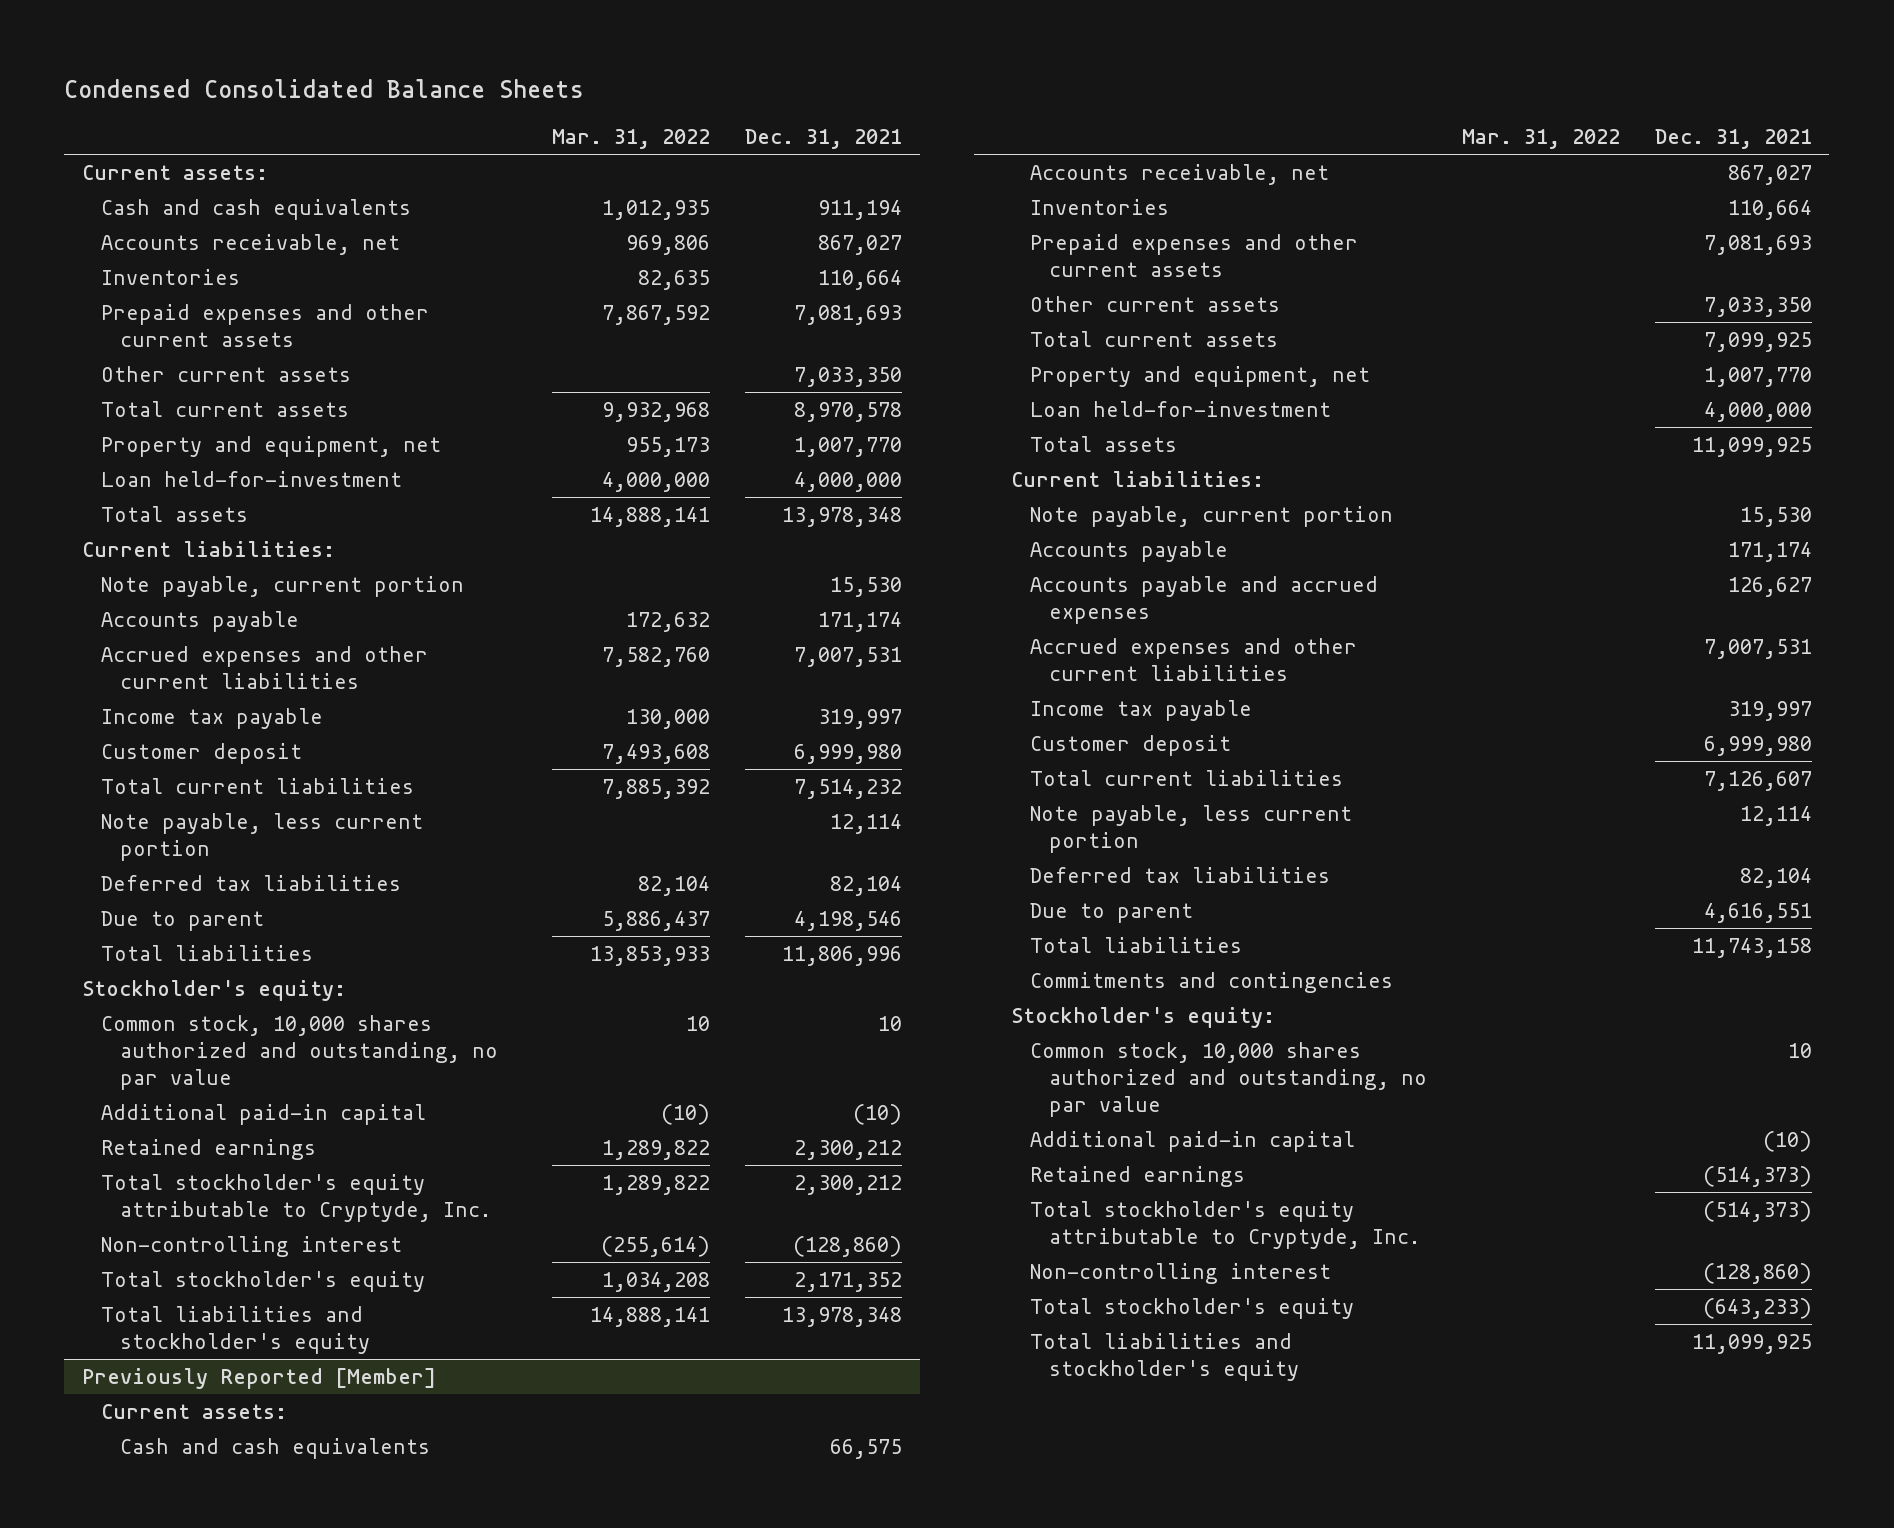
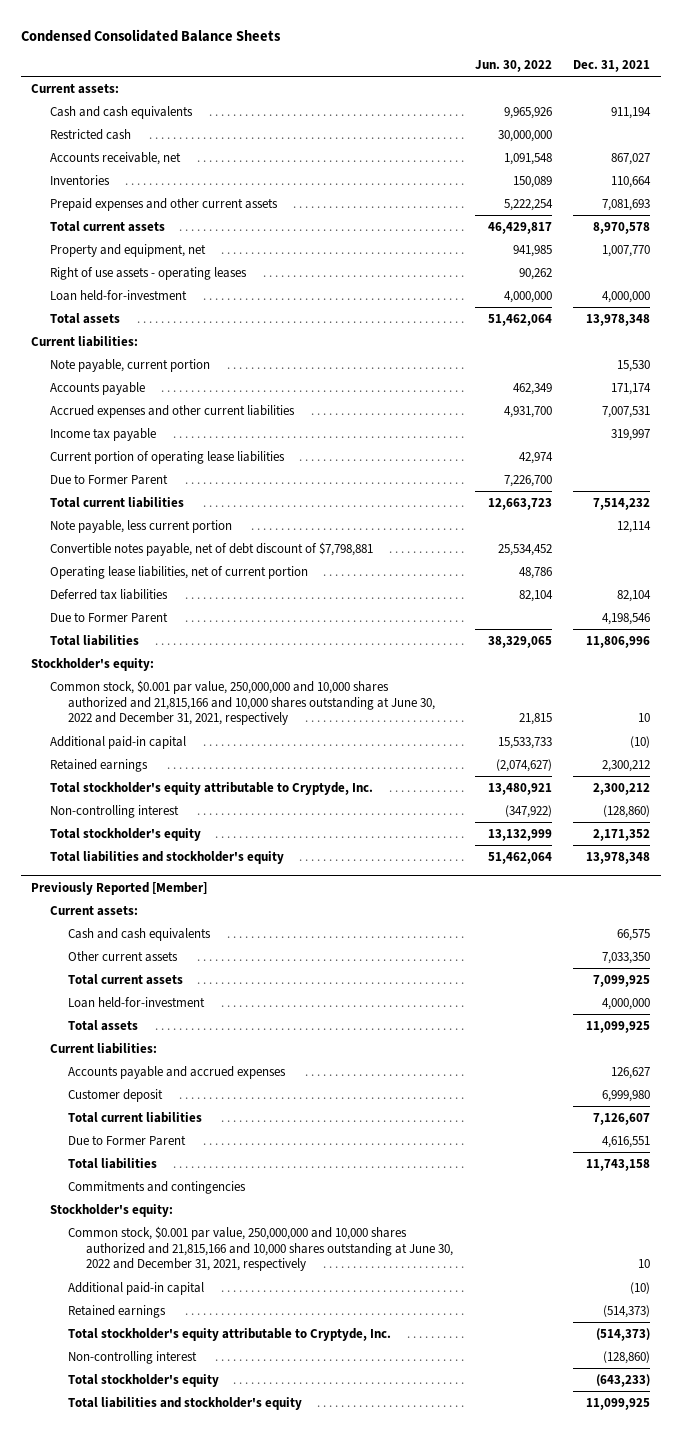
- | Mar. 31, 2022 | Dec. 31, 2021
+ | Jun. 30, 2022 | Dec. 31, 2021
+ Restricted cash | 30,000,000 |
- Other current assets | | 7,033,350
+ Right of use assets - operating leases | 90,262 |
- Customer deposit | 7,493,608 | 6,999,980
+ Current portion of operating lease liabilities | 42,974 |
+ Due to Former Parent | 7,226,700 |
+ Convertible notes payable, net of debt discount of $7,798,881 | 25,534,452 |
+ Operating lease liabilities, net of current portion | 48,786 |
- Due to parent | 5,886,437 | 4,198,546
+ Due to Former Parent | | 4,198,546
- Common stock, 10,000 shares authorized and outstanding, no par value | 10 | 10
+ Common stock, $0.001 par value, 250,000,000 and 10,000 shares authorized and 21,815,166 and 10,000 shares outstanding at June 30, 2022 and December 31, 2021, respectively | 21,815 | 10
@ Previously Reported [Member]
- Accounts receivable, net | | 867,027
- Inventories | | 110,664
- Prepaid expenses and other current assets | | 7,081,693
- Property and equipment, net | | 1,007,770
- Note payable, current portion | | 15,530
- Accounts payable | | 171,174
- Accrued expenses and other current liabilities | | 7,007,531
- Income tax payable | | 319,997
- Note payable, less current portion | | 12,114
- Deferred tax liabilities | | 82,104
- Due to parent | | 4,616,551
+ Due to Former Parent | | 4,616,551
- Common stock, 10,000 shares authorized and outstanding, no par value | | 10
+ Common stock, $0.001 par value, 250,000,000 and 10,000 shares authorized and 21,815,166 and 10,000 shares outstanding at June 30, 2022 and December 31, 2021, respectively | | 10

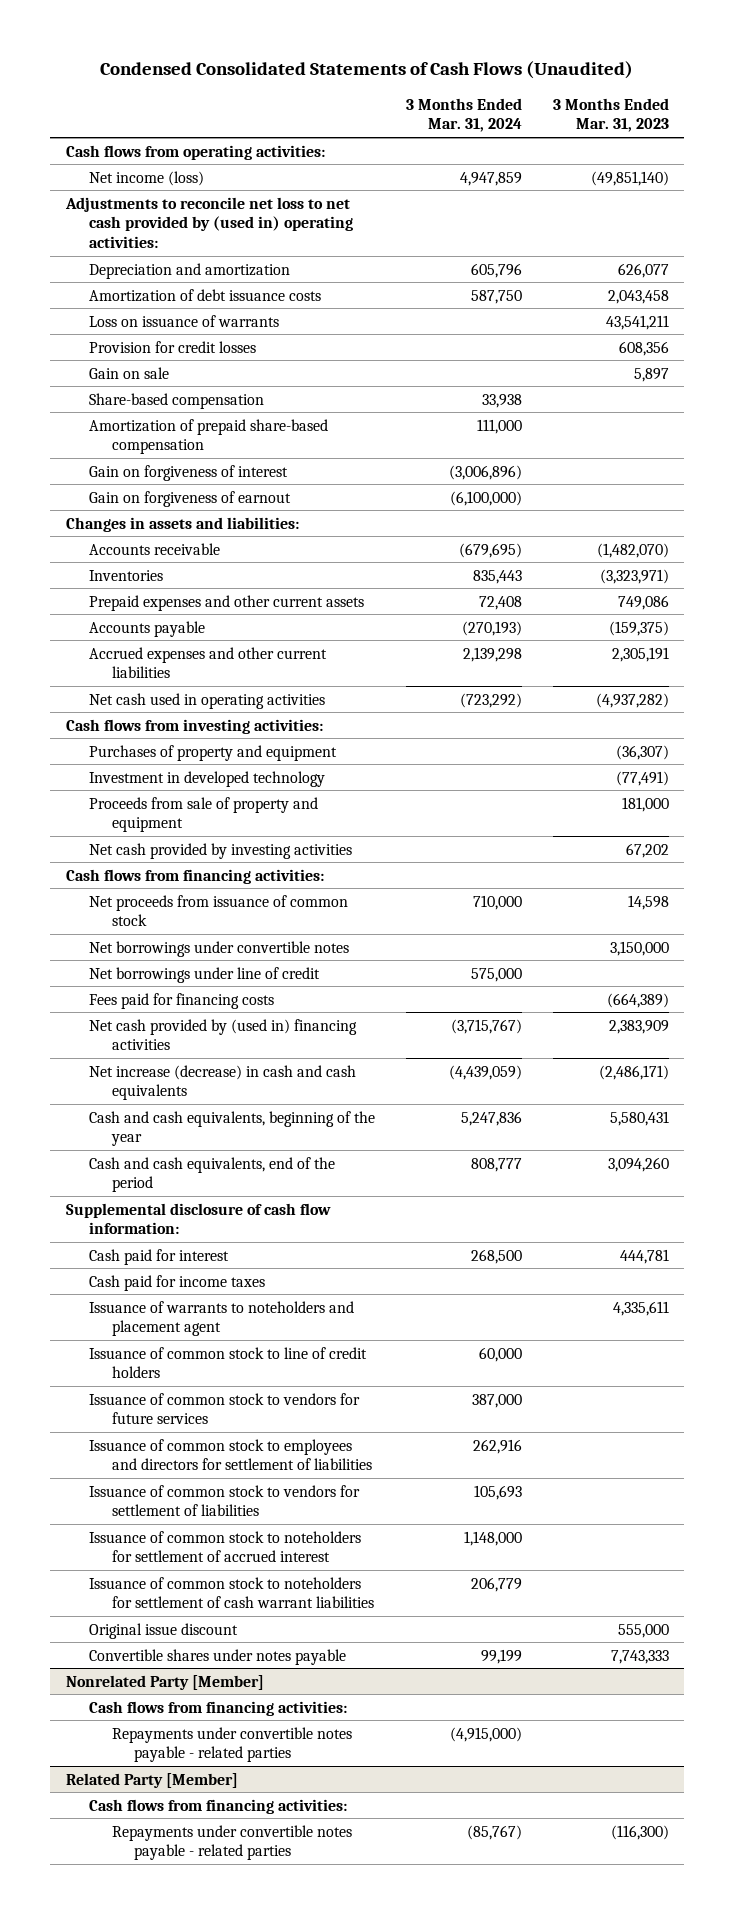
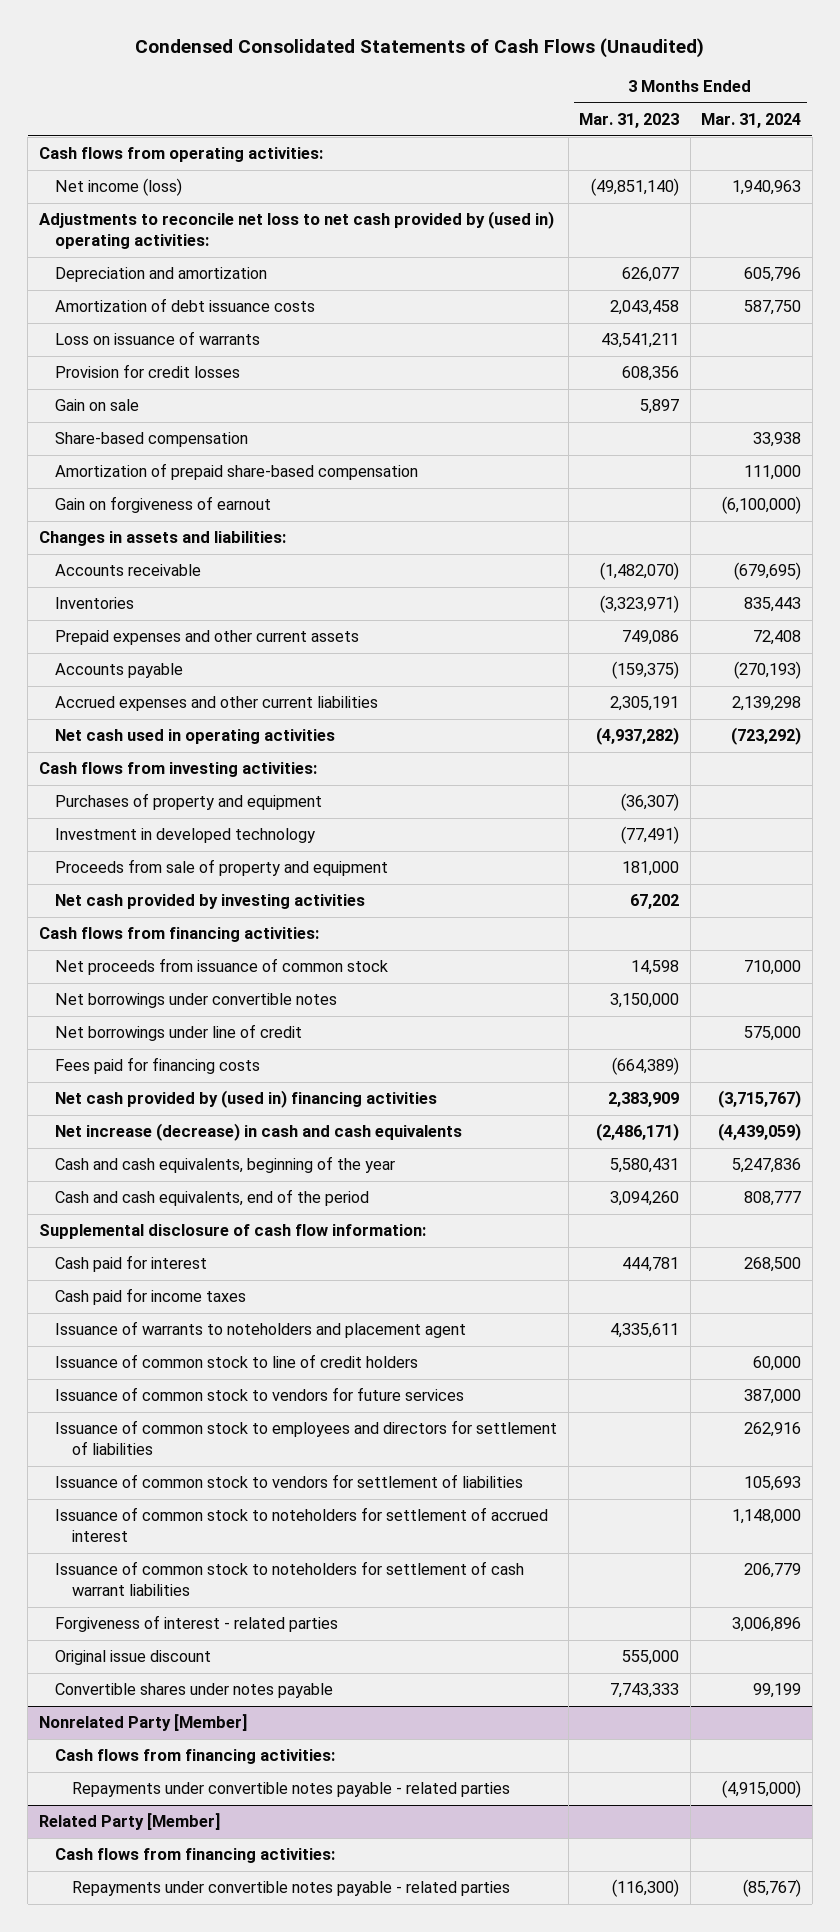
- | 3 Months Ended Mar. 31, 2024 | 3 Months Ended Mar. 31, 2023
+ | 3 Months Ended Mar. 31, 2023 | 3 Months Ended Mar. 31, 2024
- Net income (loss) | 4,947,859 | (49,851,140)
+ Net income (loss) | (49,851,140) | 1,940,963
- Gain on forgiveness of interest | (3,006,896) |
+ Forgiveness of interest - related parties | | 3,006,896

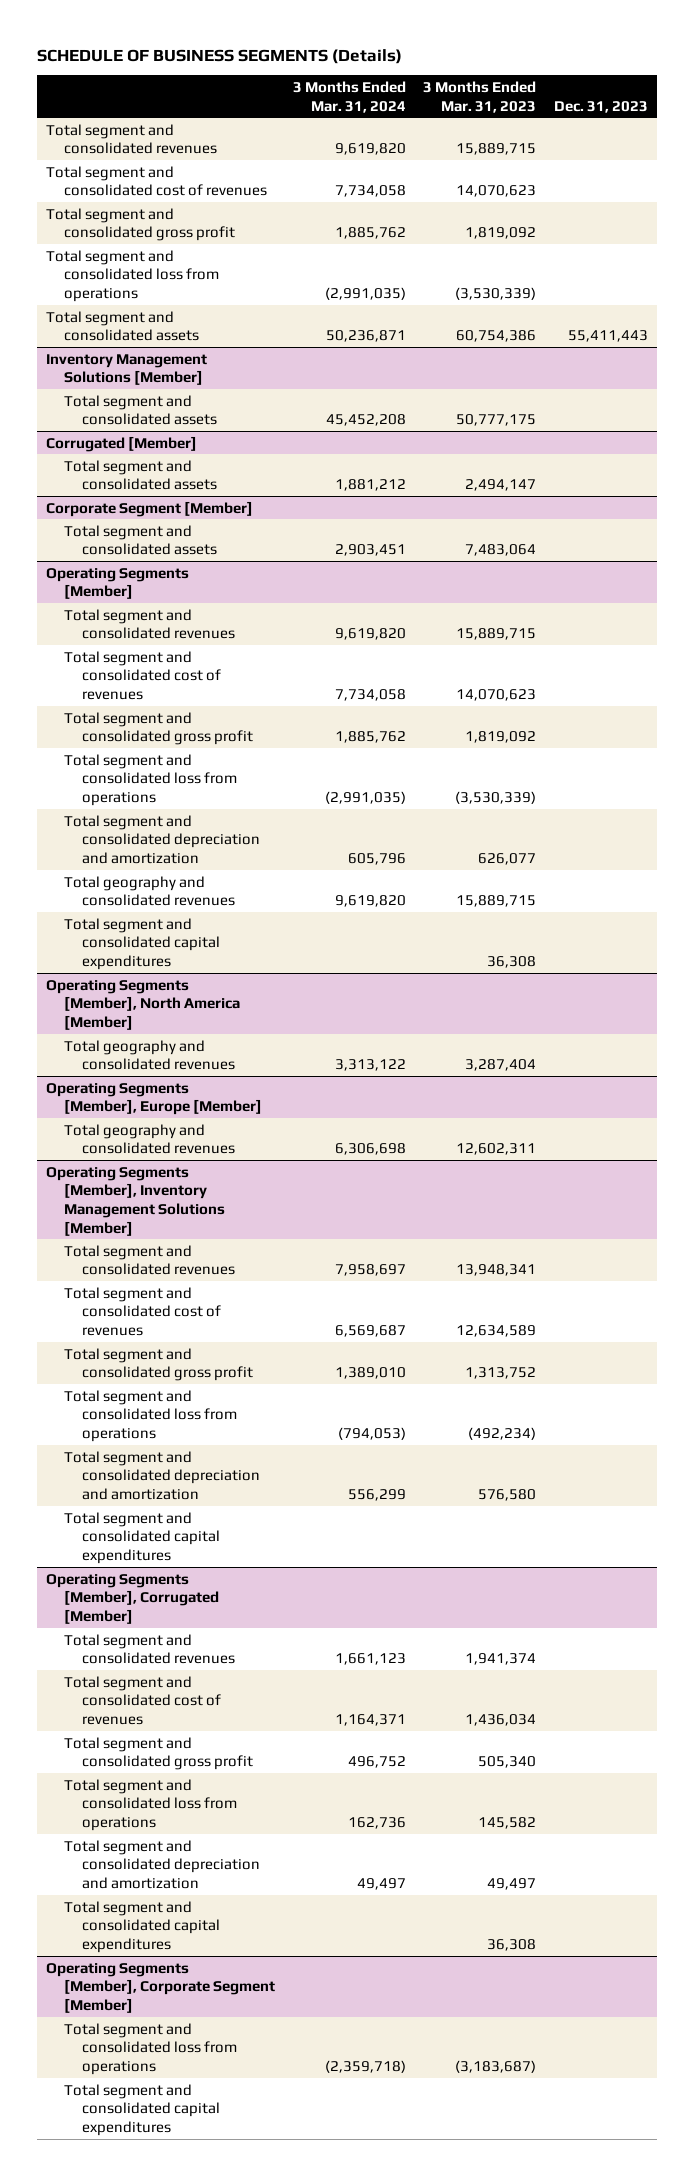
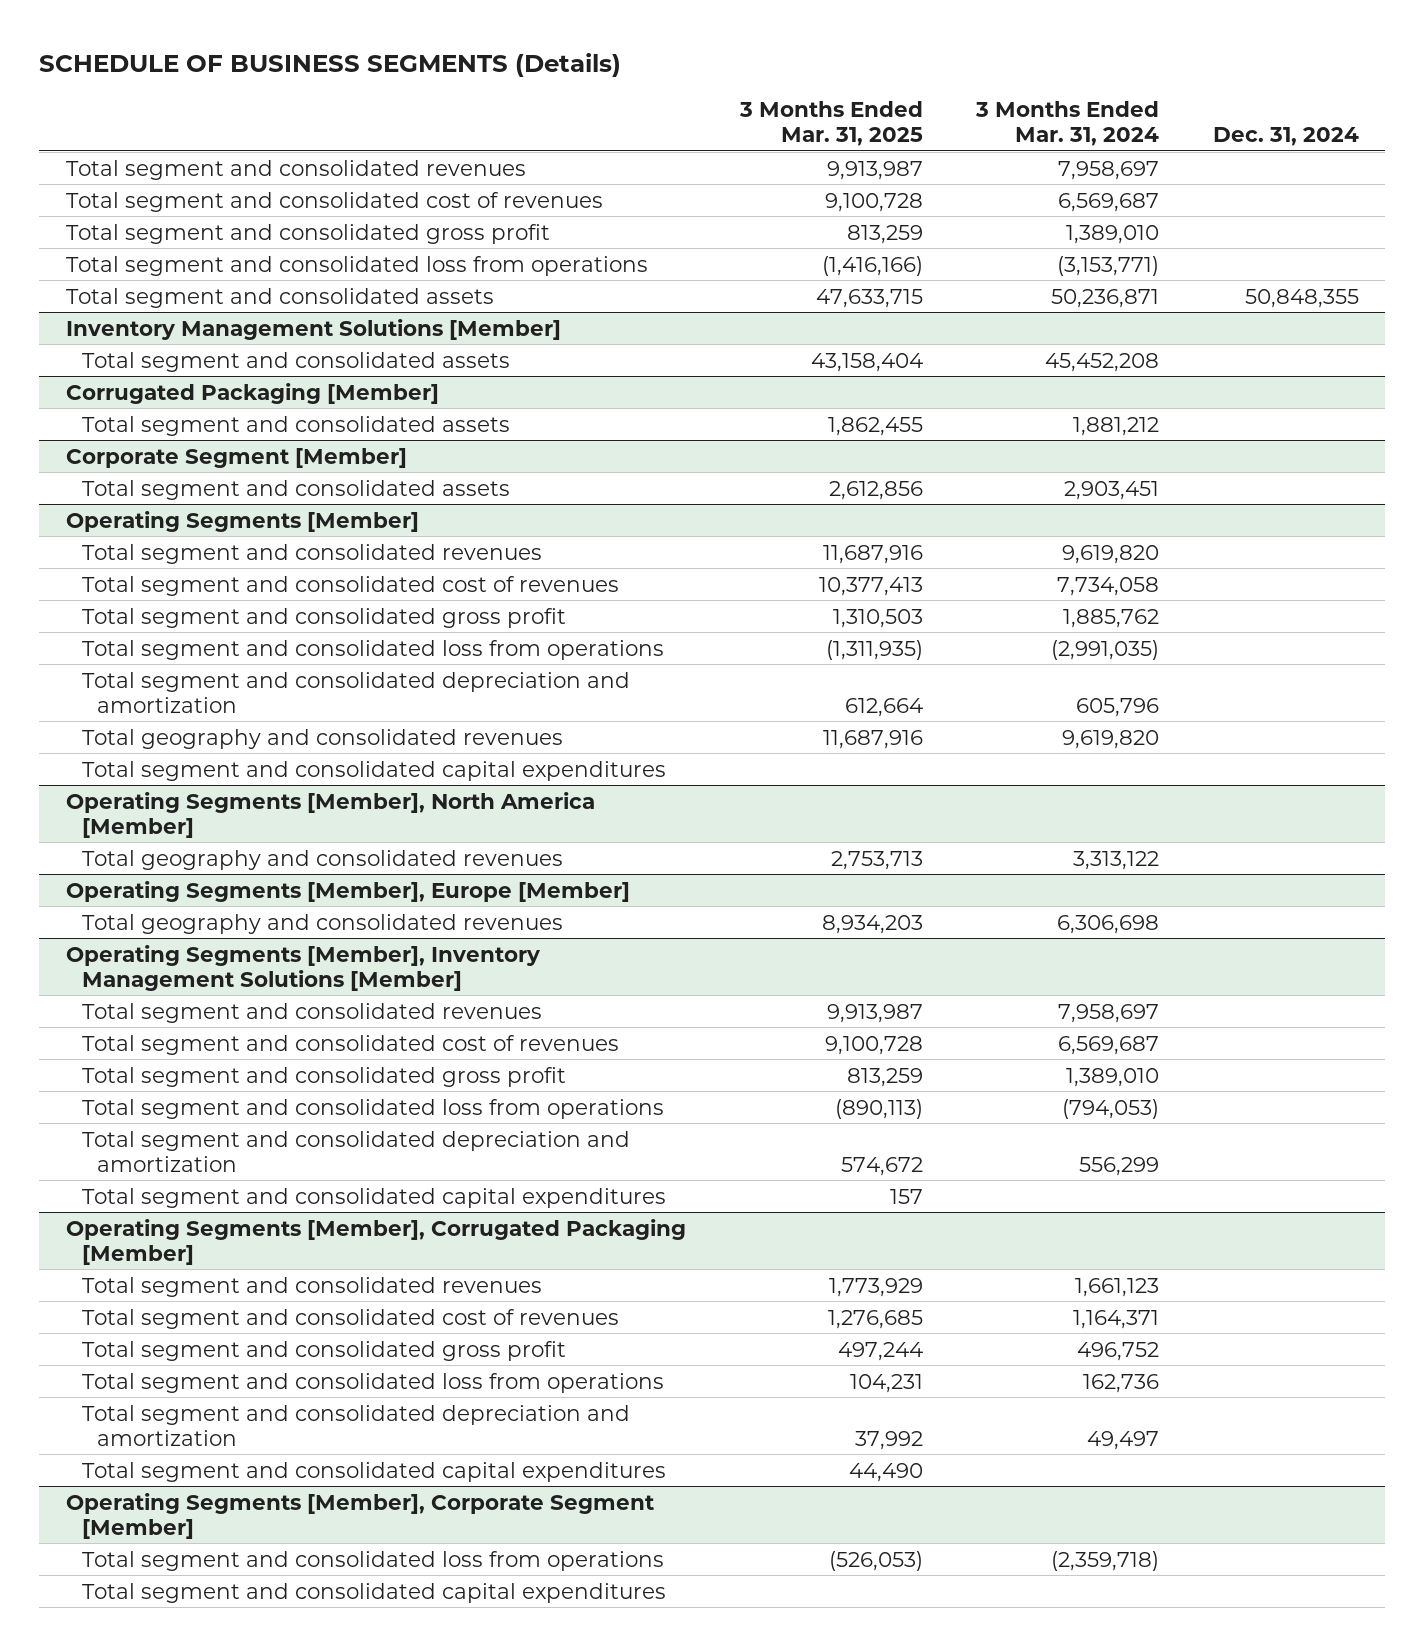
- | 3 Months Ended Mar. 31, 2024 | 3 Months Ended Mar. 31, 2023 | Dec. 31, 2023
+ | 3 Months Ended Mar. 31, 2025 | 3 Months Ended Mar. 31, 2024 | Dec. 31, 2024
- Total segment and consolidated revenues | 9,619,820 | 15,889,715 |
- Total segment and consolidated cost of revenues | 7,734,058 | 14,070,623 |
- Total segment and consolidated gross profit | 1,885,762 | 1,819,092 |
- Total segment and consolidated loss from operations | (2,991,035) | (3,530,339) |
+ Total segment and consolidated revenues | 9,913,987 | 7,958,697 |
+ Total segment and consolidated cost of revenues | 9,100,728 | 6,569,687 |
+ Total segment and consolidated gross profit | 813,259 | 1,389,010 |
+ Total segment and consolidated loss from operations | (1,416,166) | (3,153,771) |
- Corrugated [Member]
+ Corrugated Packaging [Member]
- Operating Segments [Member], Corrugated [Member]
+ Operating Segments [Member], Corrugated Packaging [Member]

